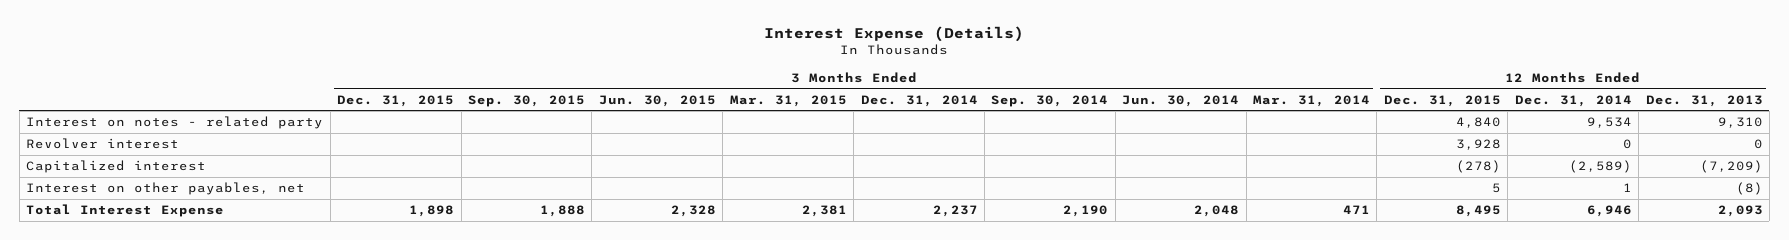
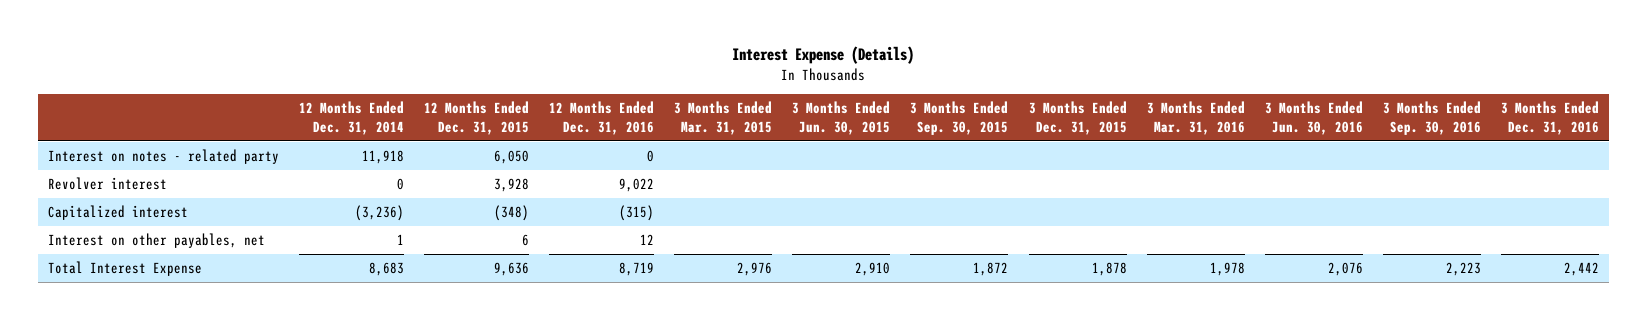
- | 3 Months Ended Dec. 31, 2015 | 3 Months Ended Sep. 30, 2015 | 3 Months Ended Jun. 30, 2015 | 3 Months Ended Mar. 31, 2015 | 3 Months Ended Dec. 31, 2014 | 3 Months Ended Sep. 30, 2014 | 3 Months Ended Jun. 30, 2014 | 3 Months Ended Mar. 31, 2014 | 12 Months Ended Dec. 31, 2015 | 12 Months Ended Dec. 31, 2014 | 12 Months Ended Dec. 31, 2013
+ | 12 Months Ended Dec. 31, 2014 | 12 Months Ended Dec. 31, 2015 | 12 Months Ended Dec. 31, 2016 | 3 Months Ended Mar. 31, 2015 | 3 Months Ended Jun. 30, 2015 | 3 Months Ended Sep. 30, 2015 | 3 Months Ended Dec. 31, 2015 | 3 Months Ended Mar. 31, 2016 | 3 Months Ended Jun. 30, 2016 | 3 Months Ended Sep. 30, 2016 | 3 Months Ended Dec. 31, 2016
- Interest on notes - related party | | | | | | | | | 4,840 | 9,534 | 9,310
+ Interest on notes - related party | 11,918 | 6,050 | 0 | | | | | | | |
- Capitalized interest | | | | | | | | | (278) | (2,589) | (7,209)
- Interest on other payables, net | | | | | | | | | 5 | 1 | (8)
- Total Interest Expense | 1,898 | 1,888 | 2,328 | 2,381 | 2,237 | 2,190 | 2,048 | 471 | 8,495 | 6,946 | 2,093
+ Capitalized interest | (3,236) | (348) | (315) | | | | | | | |
+ Interest on other payables, net | 1 | 6 | 12 | | | | | | | |
+ Total Interest Expense | 8,683 | 9,636 | 8,719 | 2,976 | 2,910 | 1,872 | 1,878 | 1,978 | 2,076 | 2,223 | 2,442

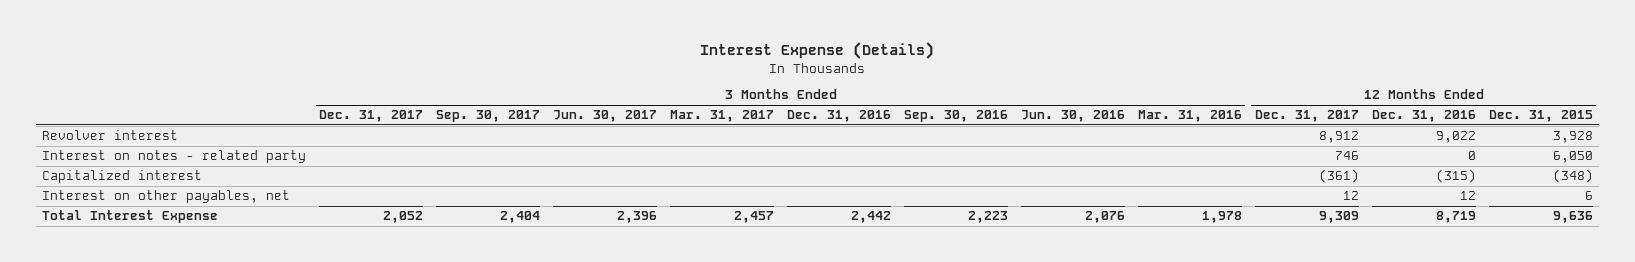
- | 12 Months Ended Dec. 31, 2014 | 12 Months Ended Dec. 31, 2015 | 12 Months Ended Dec. 31, 2016 | 3 Months Ended Mar. 31, 2015 | 3 Months Ended Jun. 30, 2015 | 3 Months Ended Sep. 30, 2015 | 3 Months Ended Dec. 31, 2015 | 3 Months Ended Mar. 31, 2016 | 3 Months Ended Jun. 30, 2016 | 3 Months Ended Sep. 30, 2016 | 3 Months Ended Dec. 31, 2016
+ | 3 Months Ended Dec. 31, 2017 | 3 Months Ended Sep. 30, 2017 | 3 Months Ended Jun. 30, 2017 | 3 Months Ended Mar. 31, 2017 | 3 Months Ended Dec. 31, 2016 | 3 Months Ended Sep. 30, 2016 | 3 Months Ended Jun. 30, 2016 | 3 Months Ended Mar. 31, 2016 | 12 Months Ended Dec. 31, 2017 | 12 Months Ended Dec. 31, 2016 | 12 Months Ended Dec. 31, 2015
moved down: Interest on notes - related party | | | | | | | | | 746 | 0 | 6,050

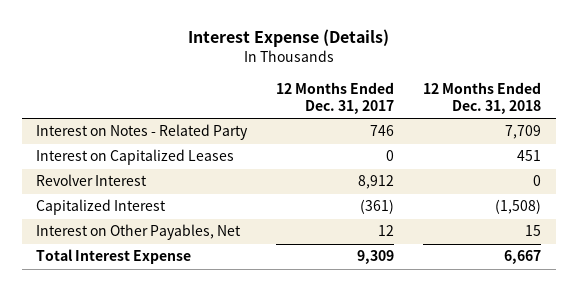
- | 3 Months Ended Dec. 31, 2017 | 3 Months Ended Sep. 30, 2017 | 3 Months Ended Jun. 30, 2017 | 3 Months Ended Mar. 31, 2017 | 3 Months Ended Dec. 31, 2016 | 3 Months Ended Sep. 30, 2016 | 3 Months Ended Jun. 30, 2016 | 3 Months Ended Mar. 31, 2016 | 12 Months Ended Dec. 31, 2017 | 12 Months Ended Dec. 31, 2016 | 12 Months Ended Dec. 31, 2015
+ | 12 Months Ended Dec. 31, 2017 | 12 Months Ended Dec. 31, 2018
- Revolver interest | | | | | | | | | 8,912 | 9,022 | 3,928
- Interest on notes - related party | | | | | | | | | 746 | 0 | 6,050
- Capitalized interest | | | | | | | | | (361) | (315) | (348)
- Interest on other payables, net | | | | | | | | | 12 | 12 | 6
+ Interest on Notes - Related Party | 746 | 7,709
+ Interest on Capitalized Leases | 0 | 451
+ Revolver Interest | 8,912 | 0
+ Capitalized Interest | (361) | (1,508)
+ Interest on Other Payables, Net | 12 | 15

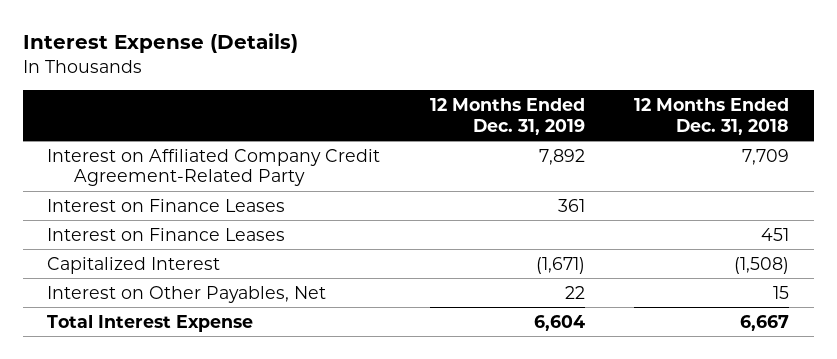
- | 12 Months Ended Dec. 31, 2017 | 12 Months Ended Dec. 31, 2018
+ | 12 Months Ended Dec. 31, 2019 | 12 Months Ended Dec. 31, 2018
- Interest on Notes - Related Party | 746 | 7,709
- Interest on Capitalized Leases | 0 | 451
- Revolver Interest | 8,912 | 0
+ Interest on Affiliated Company Credit Agreement-Related Party | 7,892 | 7,709
+ Interest on Finance Leases | 361 |
+ Interest on Finance Leases | | 451

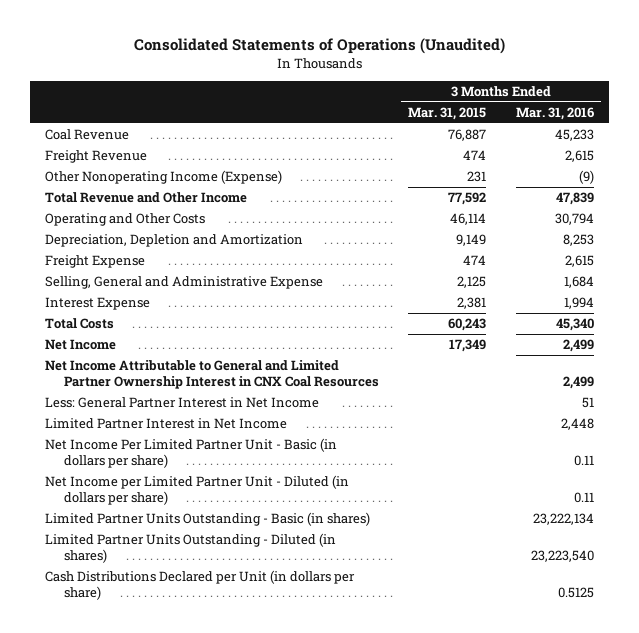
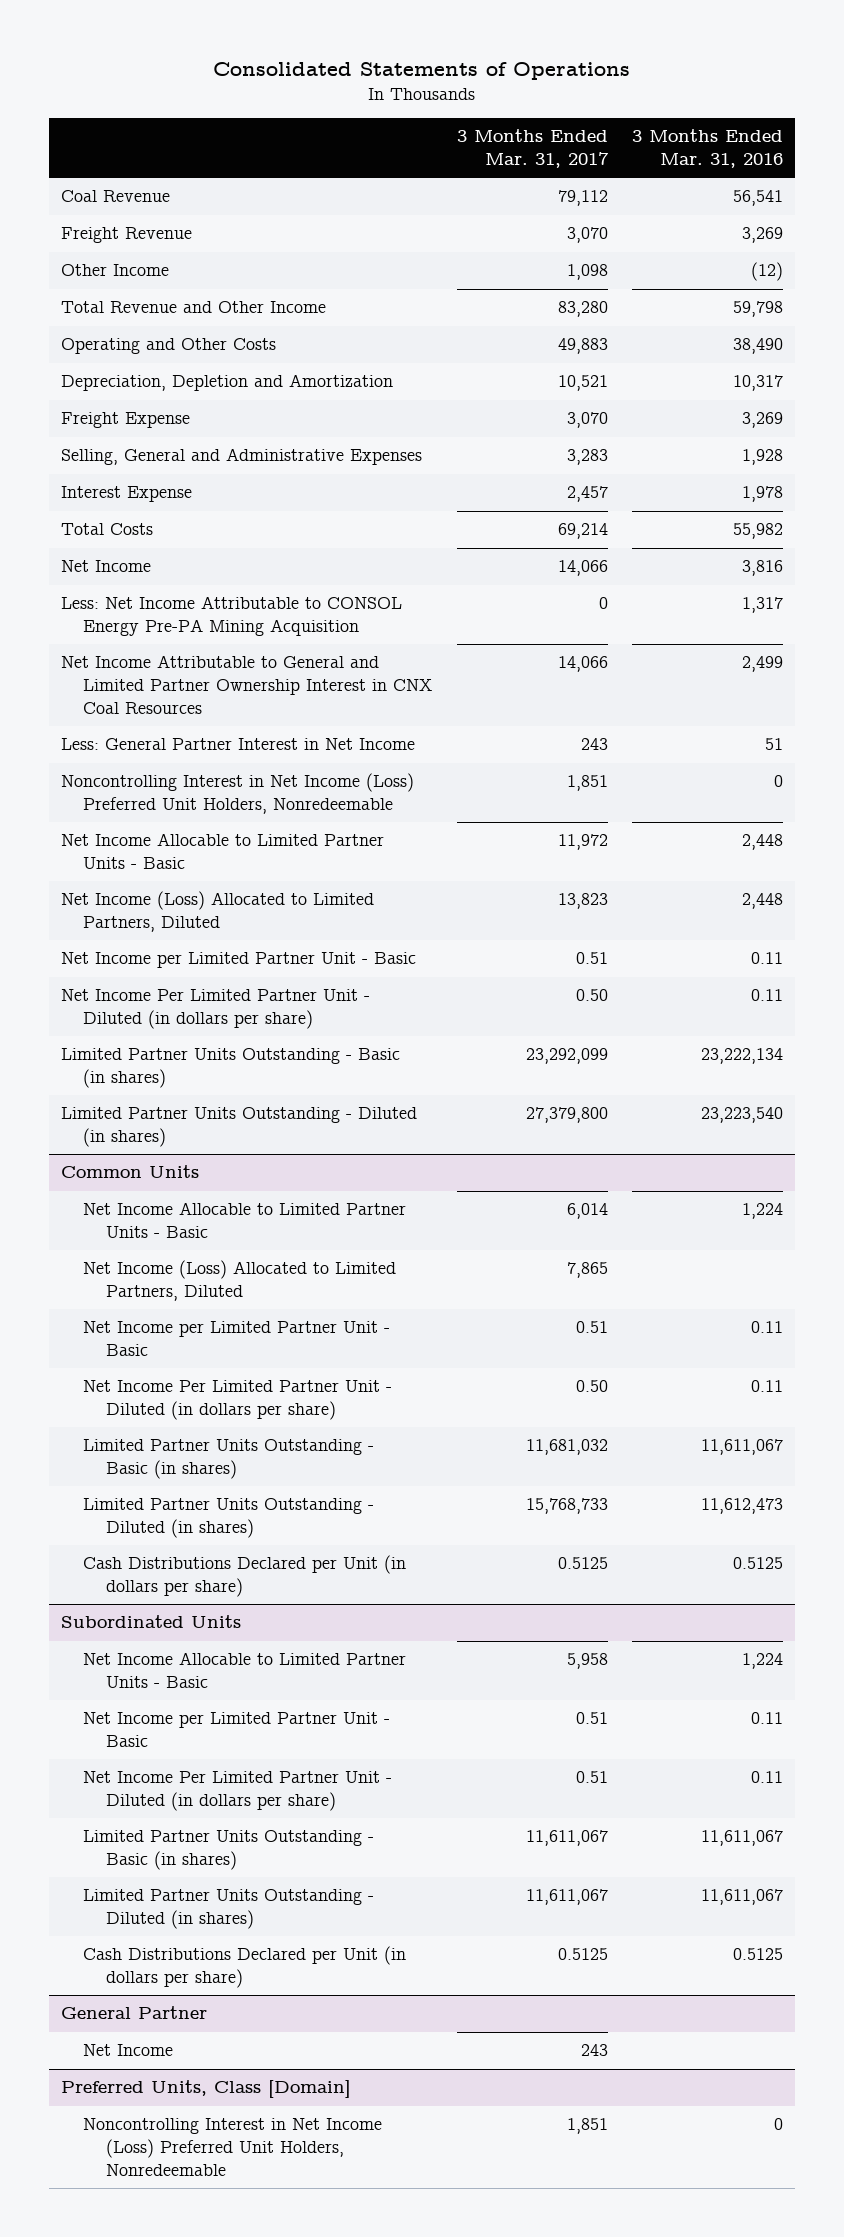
- Consolidated Statements of Operations (Unaudited)
+ Consolidated Statements of Operations
- | 3 Months Ended Mar. 31, 2015 | 3 Months Ended Mar. 31, 2016
+ | 3 Months Ended Mar. 31, 2017 | 3 Months Ended Mar. 31, 2016
- Coal Revenue | 76,887 | 45,233
- Freight Revenue | 474 | 2,615
- Other Nonoperating Income (Expense) | 231 | (9)
- Total Revenue and Other Income | 77,592 | 47,839
- Operating and Other Costs | 46,114 | 30,794
- Depreciation, Depletion and Amortization | 9,149 | 8,253
- Freight Expense | 474 | 2,615
- Selling, General and Administrative Expense | 2,125 | 1,684
- Interest Expense | 2,381 | 1,994
- Total Costs | 60,243 | 45,340
- Net Income | 17,349 | 2,499
+ Coal Revenue | 79,112 | 56,541
+ Freight Revenue | 3,070 | 3,269
+ Other Income | 1,098 | (12)
+ Total Revenue and Other Income | 83,280 | 59,798
+ Operating and Other Costs | 49,883 | 38,490
+ Depreciation, Depletion and Amortization | 10,521 | 10,317
+ Freight Expense | 3,070 | 3,269
+ Selling, General and Administrative Expenses | 3,283 | 1,928
+ Interest Expense | 2,457 | 1,978
+ Total Costs | 69,214 | 55,982
+ Net Income | 14,066 | 3,816
+ Less: Net Income Attributable to CONSOL Energy Pre-PA Mining Acquisition | 0 | 1,317
- Limited Partner Interest in Net Income | | 2,448
- Net Income Per Limited Partner Unit - Basic (in dollars per share) | | 0.11
- Net Income per Limited Partner Unit - Diluted (in dollars per share) | | 0.11
+ Noncontrolling Interest in Net Income (Loss) Preferred Unit Holders, Nonredeemable | 1,851 | 0
+ Net Income Allocable to Limited Partner Units - Basic | 11,972 | 2,448
+ Net Income (Loss) Allocated to Limited Partners, Diluted | 13,823 | 2,448
+ Net Income per Limited Partner Unit - Basic | 0.51 | 0.11
+ Net Income Per Limited Partner Unit - Diluted (in dollars per share) | 0.50 | 0.11
+ Common Units
+ Net Income Allocable to Limited Partner Units - Basic | 6,014 | 1,224
+ Net Income (Loss) Allocated to Limited Partners, Diluted | 7,865 |
+ Net Income per Limited Partner Unit - Basic | 0.51 | 0.11
+ Net Income Per Limited Partner Unit - Diluted (in dollars per share) | 0.50 | 0.11
+ Limited Partner Units Outstanding - Basic (in shares) | 11,681,032 | 11,611,067
+ Limited Partner Units Outstanding - Diluted (in shares) | 15,768,733 | 11,612,473
+ Subordinated Units
+ Net Income Allocable to Limited Partner Units - Basic | 5,958 | 1,224
+ Net Income per Limited Partner Unit - Basic | 0.51 | 0.11
+ Net Income Per Limited Partner Unit - Diluted (in dollars per share) | 0.51 | 0.11
+ Limited Partner Units Outstanding - Basic (in shares) | 11,611,067 | 11,611,067
+ Limited Partner Units Outstanding - Diluted (in shares) | 11,611,067 | 11,611,067
+ Cash Distributions Declared per Unit (in dollars per share) | 0.5125 | 0.5125
+ General Partner
+ Net Income | 243 |
+ Preferred Units, Class [Domain]
+ Noncontrolling Interest in Net Income (Loss) Preferred Unit Holders, Nonredeemable | 1,851 | 0

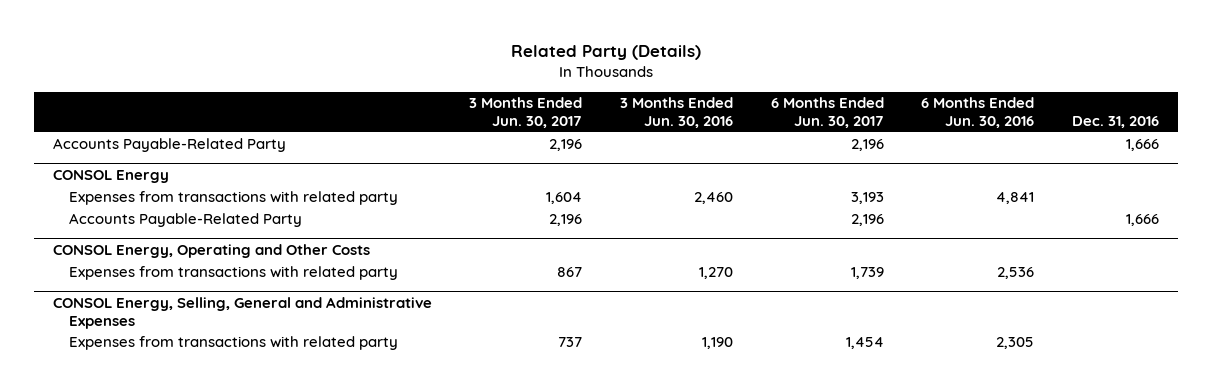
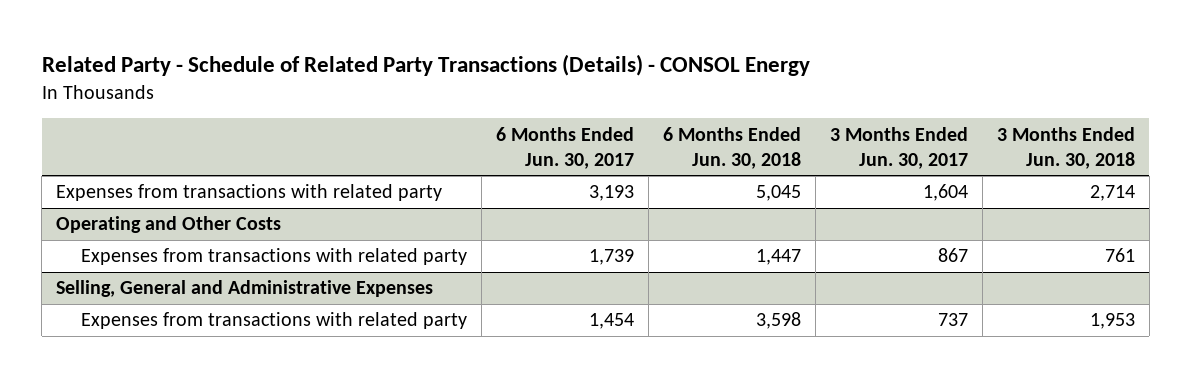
- Related Party (Details)
+ Related Party - Schedule of Related Party Transactions (Details) - CONSOL Energy
- | 3 Months Ended Jun. 30, 2017 | 3 Months Ended Jun. 30, 2016 | 6 Months Ended Jun. 30, 2017 | 6 Months Ended Jun. 30, 2016 | Dec. 31, 2016
+ | 6 Months Ended Jun. 30, 2017 | 6 Months Ended Jun. 30, 2018 | 3 Months Ended Jun. 30, 2017 | 3 Months Ended Jun. 30, 2018
- Accounts Payable-Related Party | 2,196 | | 2,196 | | 1,666
- CONSOL Energy
- Accounts Payable-Related Party | 2,196 | | 2,196 | | 1,666
- CONSOL Energy, Operating and Other Costs
+ Operating and Other Costs
- CONSOL Energy, Selling, General and Administrative Expenses
+ Selling, General and Administrative Expenses

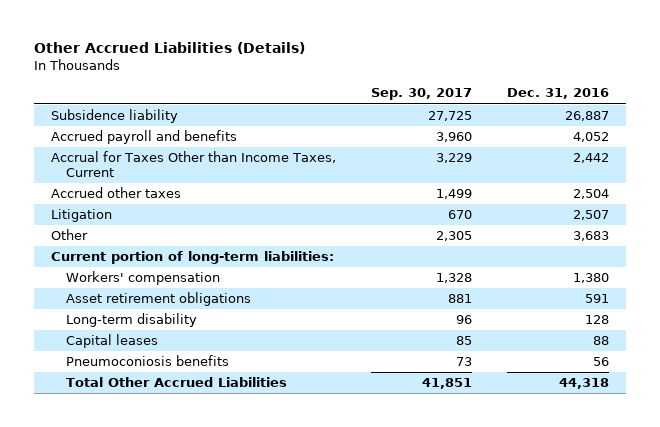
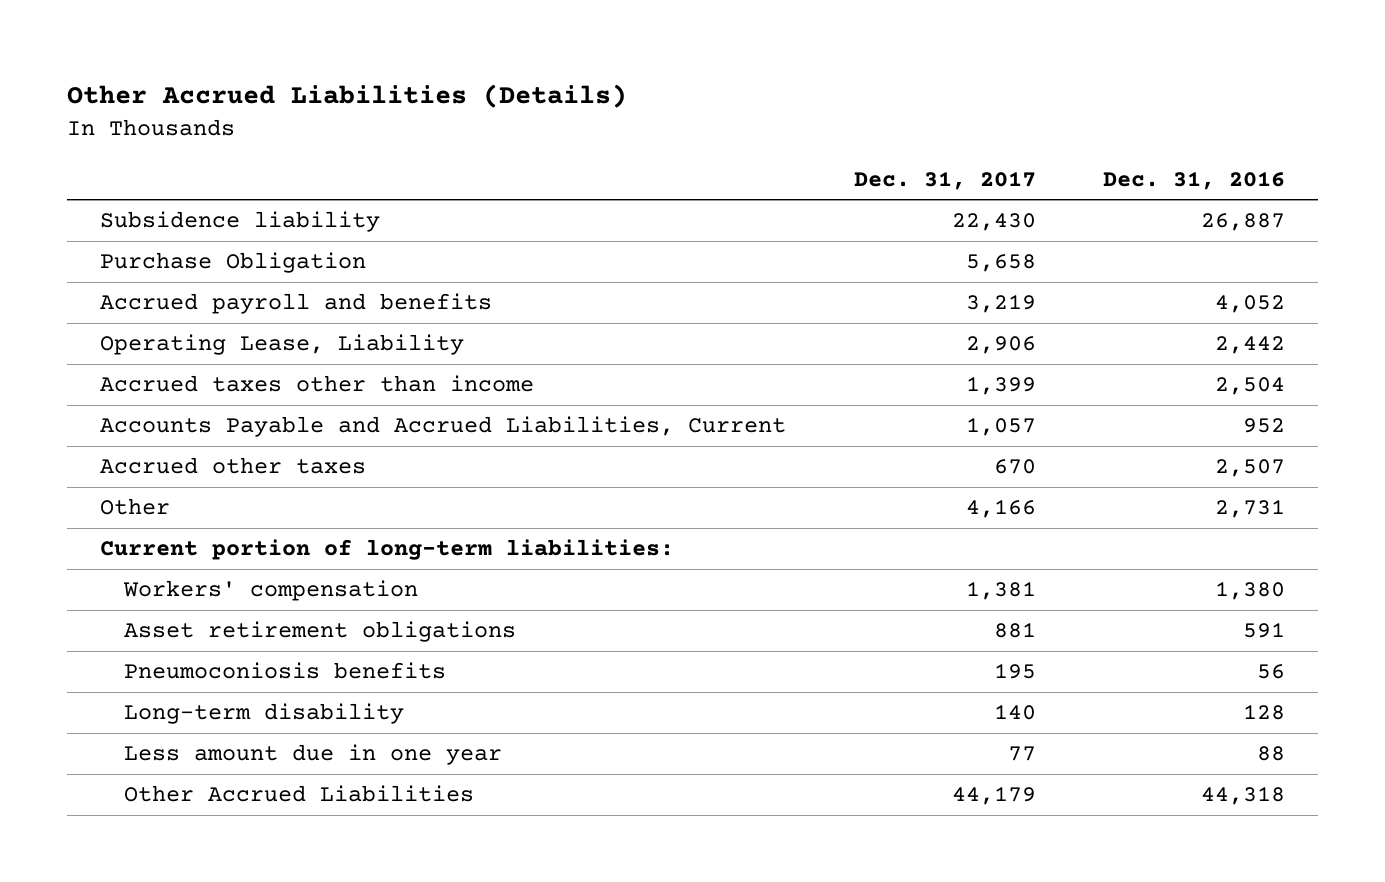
- | Sep. 30, 2017 | Dec. 31, 2016
+ | Dec. 31, 2017 | Dec. 31, 2016
+ Purchase Obligation | 5,658 |
- Accrual for Taxes Other than Income Taxes, Current | 3,229 | 2,442
- Accrued other taxes | 1,499 | 2,504
- Litigation | 670 | 2,507
- Other | 2,305 | 3,683
+ Operating Lease, Liability | 2,906 | 2,442
+ Accrued taxes other than income | 1,399 | 2,504
+ Accounts Payable and Accrued Liabilities, Current | 1,057 | 952
+ Accrued other taxes | 670 | 2,507
+ Other | 4,166 | 2,731
- Capital leases | 85 | 88
- Total Other Accrued Liabilities | 41,851 | 44,318
moved down: Long-term disability | 140 | 128
+ Less amount due in one year | 77 | 88
+ Other Accrued Liabilities | 44,179 | 44,318

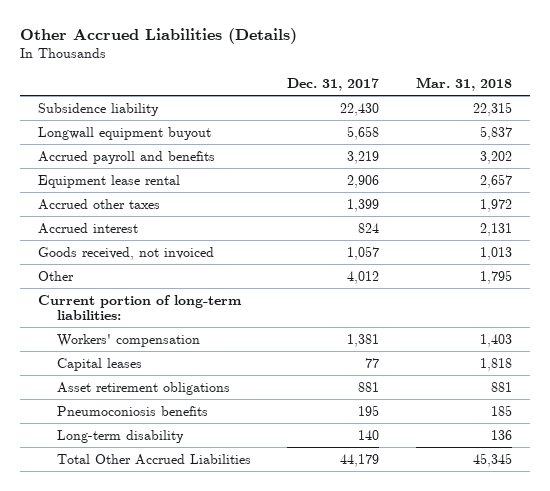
- | Dec. 31, 2017 | Dec. 31, 2016
+ | Dec. 31, 2017 | Mar. 31, 2018
- Purchase Obligation | 5,658 |
+ Longwall equipment buyout | 5,658 | 5,837
- Operating Lease, Liability | 2,906 | 2,442
- Accrued taxes other than income | 1,399 | 2,504
- Accounts Payable and Accrued Liabilities, Current | 1,057 | 952
- Accrued other taxes | 670 | 2,507
- Other | 4,166 | 2,731
+ Equipment lease rental | 2,906 | 2,657
+ Accrued other taxes | 1,399 | 1,972
+ Accrued interest | 824 | 2,131
+ Goods received, not invoiced | 1,057 | 1,013
+ Other | 4,012 | 1,795
+ Capital leases | 77 | 1,818
- Less amount due in one year | 77 | 88
- Other Accrued Liabilities | 44,179 | 44,318
+ Total Other Accrued Liabilities | 44,179 | 45,345

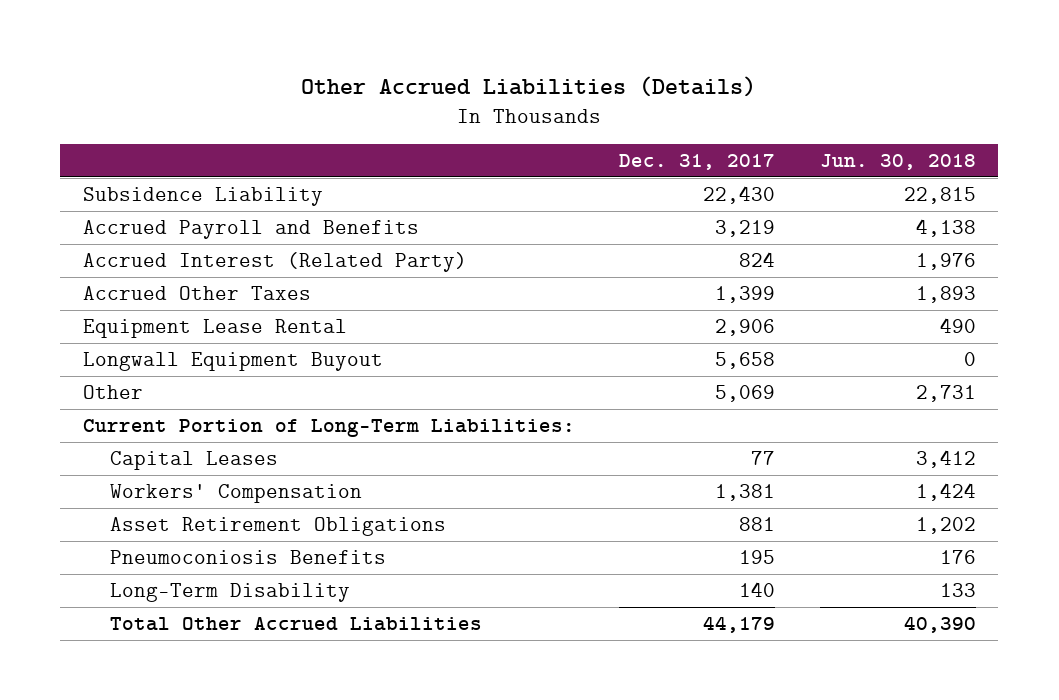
- | Dec. 31, 2017 | Mar. 31, 2018
+ | Dec. 31, 2017 | Jun. 30, 2018
- Subsidence liability | 22,430 | 22,315
- Longwall equipment buyout | 5,658 | 5,837
- Accrued payroll and benefits | 3,219 | 3,202
- Equipment lease rental | 2,906 | 2,657
- Accrued other taxes | 1,399 | 1,972
- Accrued interest | 824 | 2,131
- Goods received, not invoiced | 1,057 | 1,013
- Other | 4,012 | 1,795
- Current portion of long-term liabilities:
- Workers' compensation | 1,381 | 1,403
- Capital leases | 77 | 1,818
- Asset retirement obligations | 881 | 881
- Pneumoconiosis benefits | 195 | 185
- Long-term disability | 140 | 136
+ Subsidence Liability | 22,430 | 22,815
+ Accrued Payroll and Benefits | 3,219 | 4,138
+ Accrued Interest (Related Party) | 824 | 1,976
+ Accrued Other Taxes | 1,399 | 1,893
+ Equipment Lease Rental | 2,906 | 490
+ Longwall Equipment Buyout | 5,658 | 0
+ Other | 5,069 | 2,731
+ Current Portion of Long-Term Liabilities:
+ Capital Leases | 77 | 3,412
+ Workers' Compensation | 1,381 | 1,424
+ Asset Retirement Obligations | 881 | 1,202
+ Pneumoconiosis Benefits | 195 | 176
+ Long-Term Disability | 140 | 133

